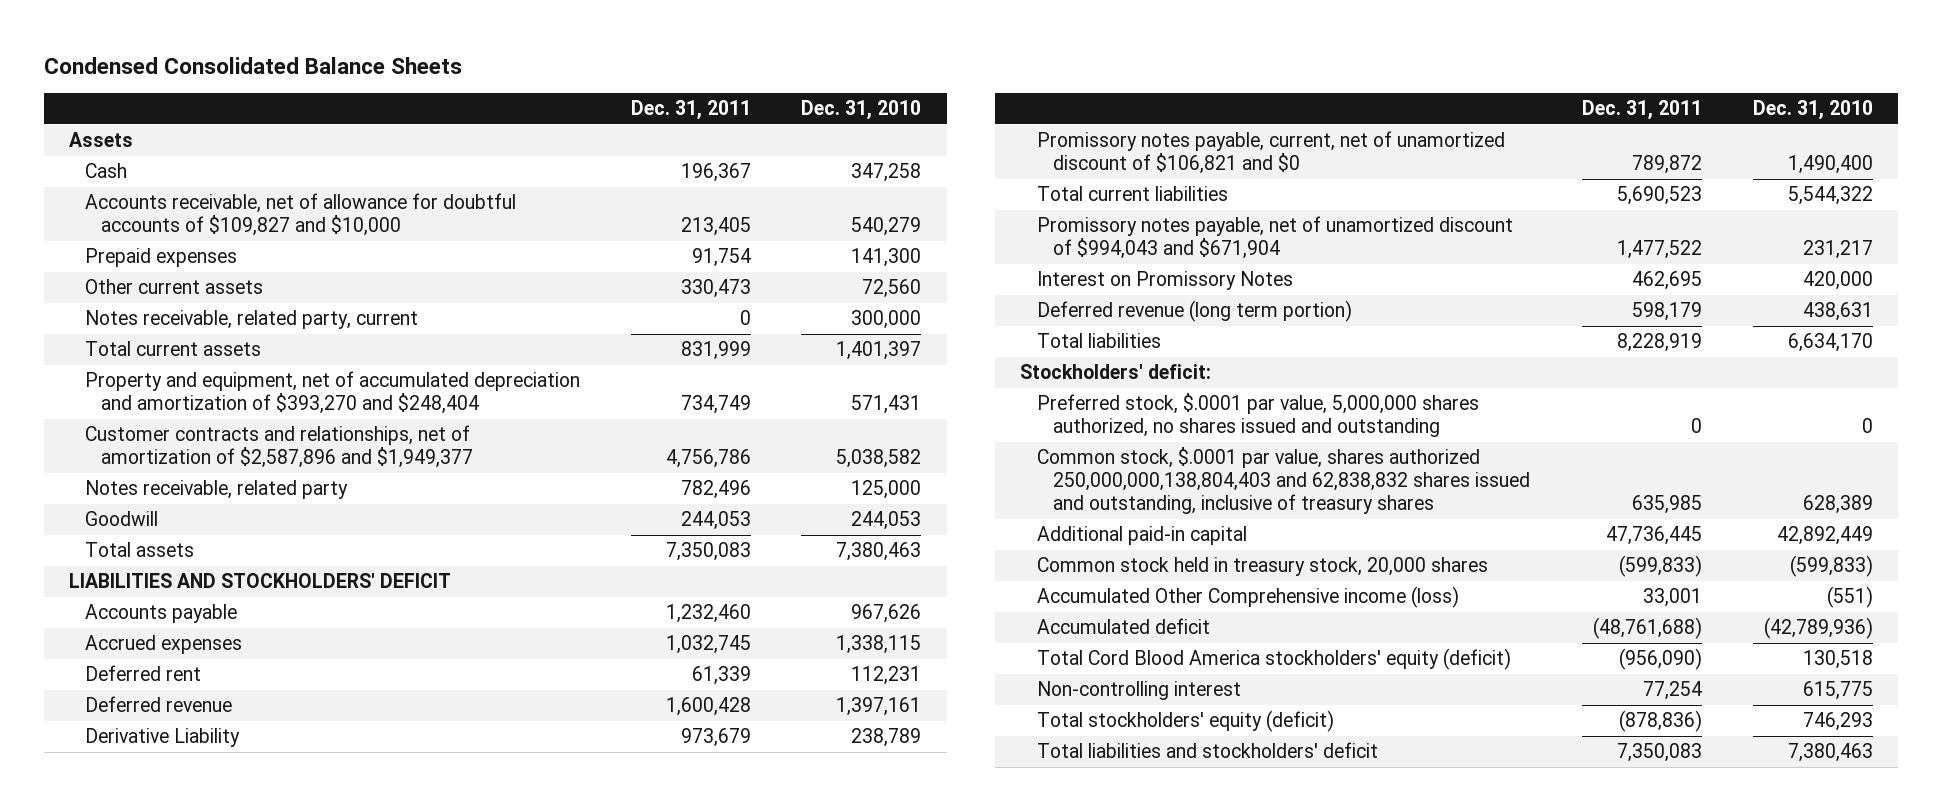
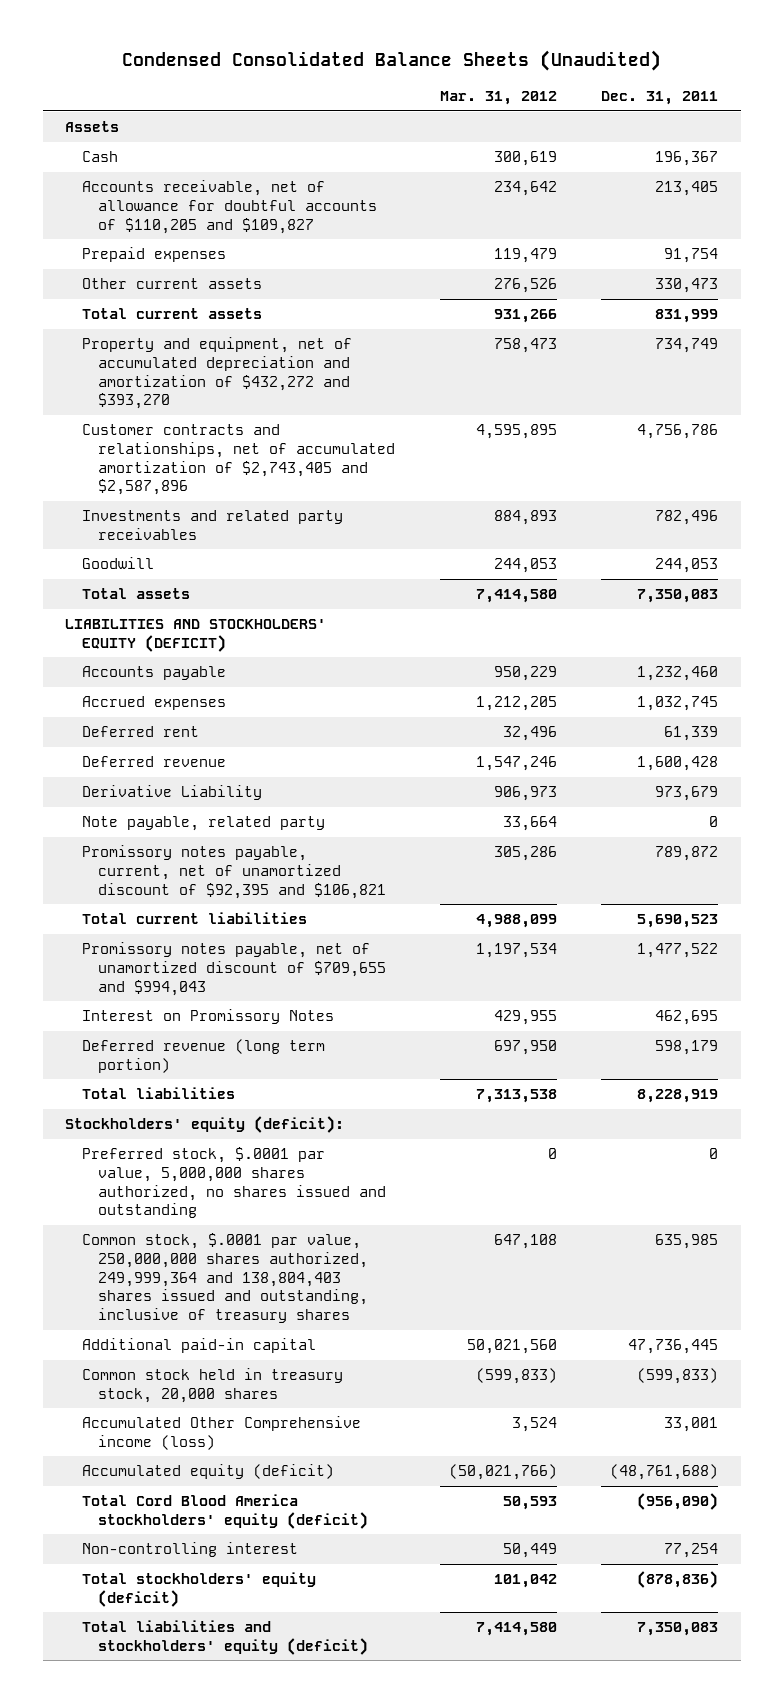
- Condensed Consolidated Balance Sheets
+ Condensed Consolidated Balance Sheets (Unaudited)
- | Dec. 31, 2011 | Dec. 31, 2010
+ | Mar. 31, 2012 | Dec. 31, 2011
- Accounts receivable, net of allowance for doubtful accounts of $109,827 and $10,000 | 213,405 | 540,279
+ Accounts receivable, net of allowance for doubtful accounts of $110,205 and $109,827 | 234,642 | 213,405
- Notes receivable, related party, current | 0 | 300,000
- Property and equipment, net of accumulated depreciation and amortization of $393,270 and $248,404 | 734,749 | 571,431
- Customer contracts and relationships, net of amortization of $2,587,896 and $1,949,377 | 4,756,786 | 5,038,582
- Notes receivable, related party | 782,496 | 125,000
+ Property and equipment, net of accumulated depreciation and amortization of $432,272 and $393,270 | 758,473 | 734,749
+ Customer contracts and relationships, net of accumulated amortization of $2,743,405 and $2,587,896 | 4,595,895 | 4,756,786
+ Investments and related party receivables | 884,893 | 782,496
- LIABILITIES AND STOCKHOLDERS' DEFICIT
+ LIABILITIES AND STOCKHOLDERS' EQUITY (DEFICIT)
- Promissory notes payable, current, net of unamortized discount of $106,821 and $0 | 789,872 | 1,490,400
+ Note payable, related party | 33,664 | 0
+ Promissory notes payable, current, net of unamortized discount of $92,395 and $106,821 | 305,286 | 789,872
- Promissory notes payable, net of unamortized discount of $994,043 and $671,904 | 1,477,522 | 231,217
+ Promissory notes payable, net of unamortized discount of $709,655 and $994,043 | 1,197,534 | 1,477,522
- Stockholders' deficit:
+ Stockholders' equity (deficit):
- Common stock, $.0001 par value, shares authorized 250,000,000,138,804,403 and 62,838,832 shares issued and outstanding, inclusive of treasury shares | 635,985 | 628,389
+ Common stock, $.0001 par value, 250,000,000 shares authorized, 249,999,364 and 138,804,403 shares issued and outstanding, inclusive of treasury shares | 647,108 | 635,985
- Accumulated deficit | (48,761,688) | (42,789,936)
+ Accumulated equity (deficit) | (50,021,766) | (48,761,688)
- Total liabilities and stockholders' deficit | 7,350,083 | 7,380,463
+ Total liabilities and stockholders' equity (deficit) | 7,414,580 | 7,350,083

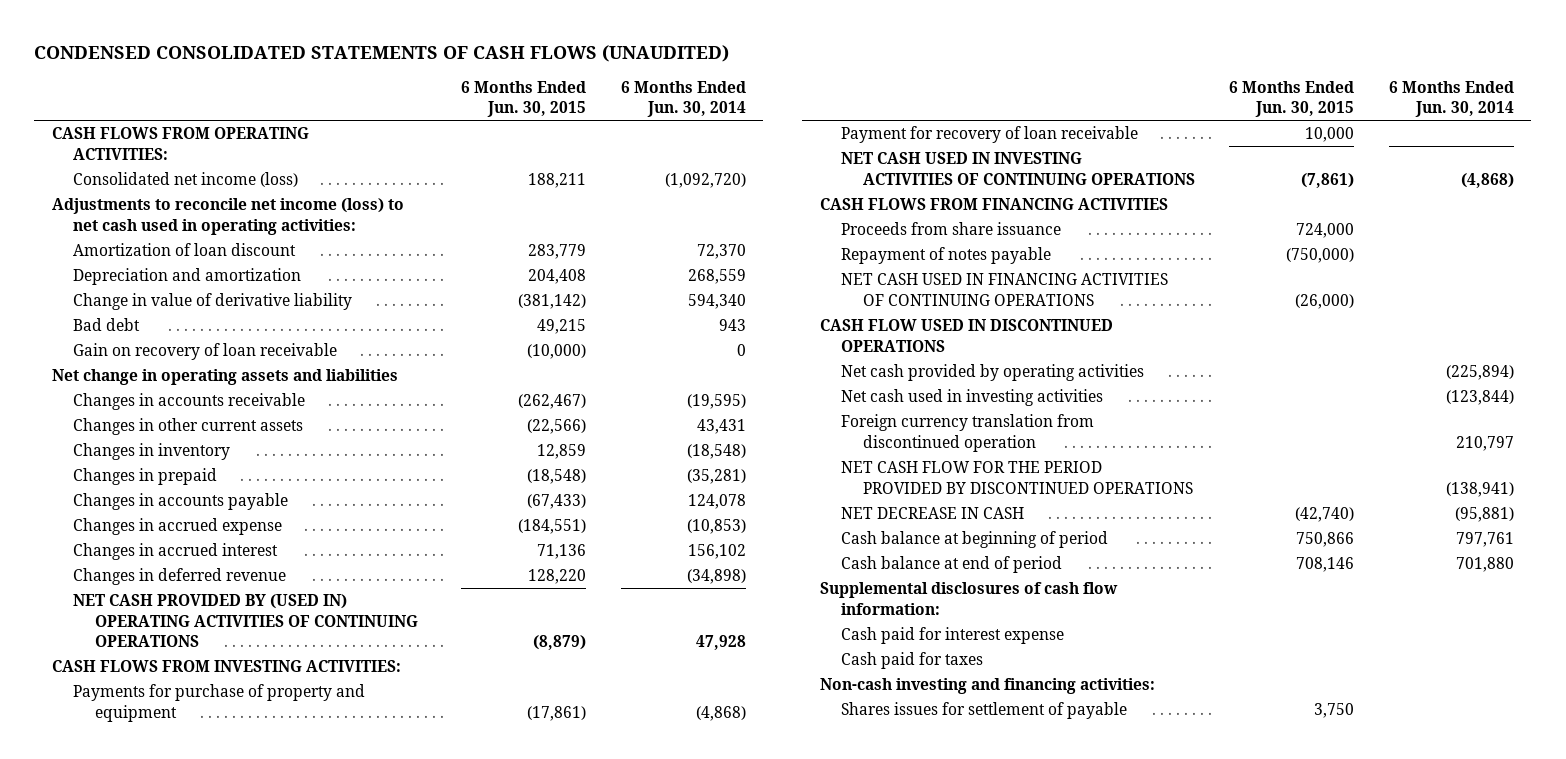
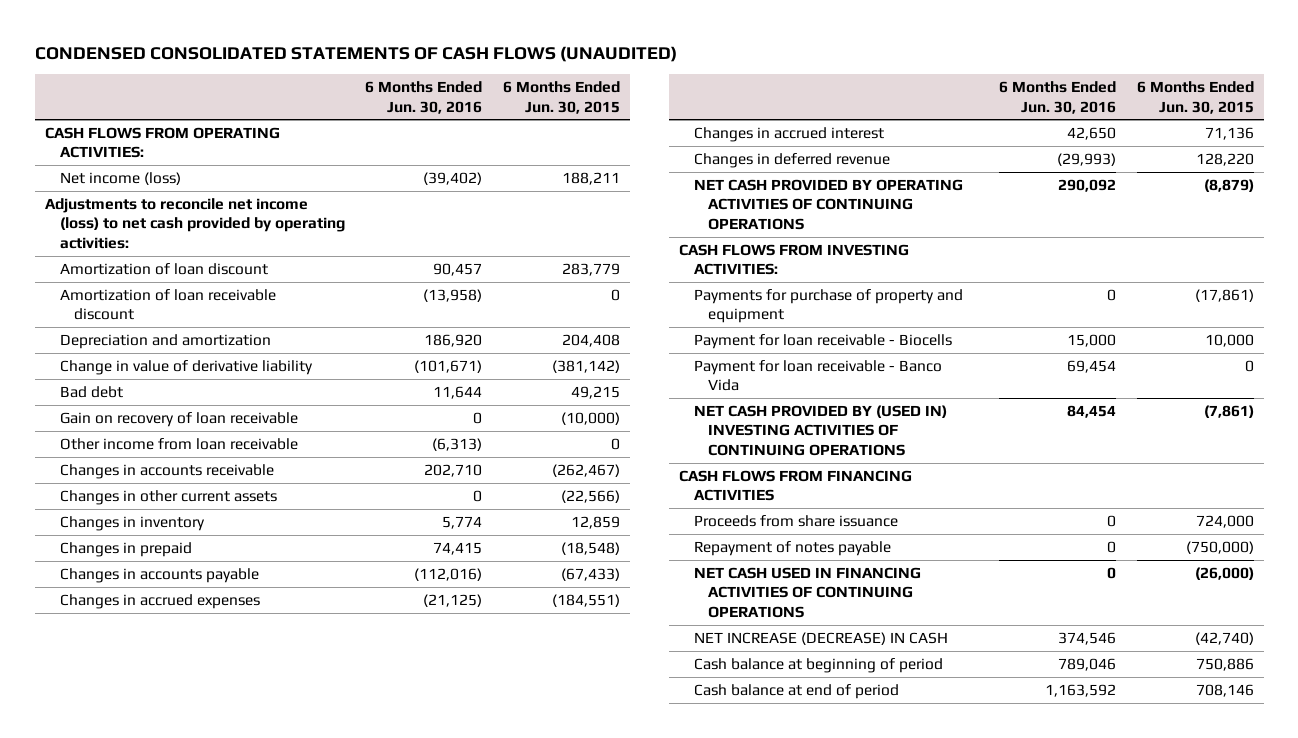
- | 6 Months Ended Jun. 30, 2015 | 6 Months Ended Jun. 30, 2014
+ | 6 Months Ended Jun. 30, 2016 | 6 Months Ended Jun. 30, 2015
- Consolidated net income (loss) | 188,211 | (1,092,720)
- Adjustments to reconcile net income (loss) to net cash used in operating activities:
+ Net income (loss) | (39,402) | 188,211
+ Adjustments to reconcile net income (loss) to net cash provided by operating activities:
+ Amortization of loan receivable discount | (13,958) | 0
- Net change in operating assets and liabilities
+ Other income from loan receivable | (6,313) | 0
- Changes in accrued expense | (184,551) | (10,853)
+ Changes in accrued expenses | (21,125) | (184,551)
- NET CASH PROVIDED BY (USED IN) OPERATING ACTIVITIES OF CONTINUING OPERATIONS | (8,879) | 47,928
+ NET CASH PROVIDED BY OPERATING ACTIVITIES OF CONTINUING OPERATIONS | 290,092 | (8,879)
- Payment for recovery of loan receivable | 10,000 |
- NET CASH USED IN INVESTING ACTIVITIES OF CONTINUING OPERATIONS | (7,861) | (4,868)
+ Payment for loan receivable - Biocells | 15,000 | 10,000
+ Payment for loan receivable - Banco Vida | 69,454 | 0
+ NET CASH PROVIDED BY (USED IN) INVESTING ACTIVITIES OF CONTINUING OPERATIONS | 84,454 | (7,861)
- CASH FLOW USED IN DISCONTINUED OPERATIONS
- Net cash provided by operating activities | | (225,894)
- Net cash used in investing activities | | (123,844)
- Foreign currency translation from discontinued operation | | 210,797
- NET CASH FLOW FOR THE PERIOD PROVIDED BY DISCONTINUED OPERATIONS | | (138,941)
- NET DECREASE IN CASH | (42,740) | (95,881)
- Cash balance at beginning of period | 750,866 | 797,761
+ NET INCREASE (DECREASE) IN CASH | 374,546 | (42,740)
+ Cash balance at beginning of period | 789,046 | 750,886
- Supplemental disclosures of cash flow information:
- Cash paid for interest expense
- Cash paid for taxes
- Non-cash investing and financing activities:
- Shares issues for settlement of payable | 3,750 |

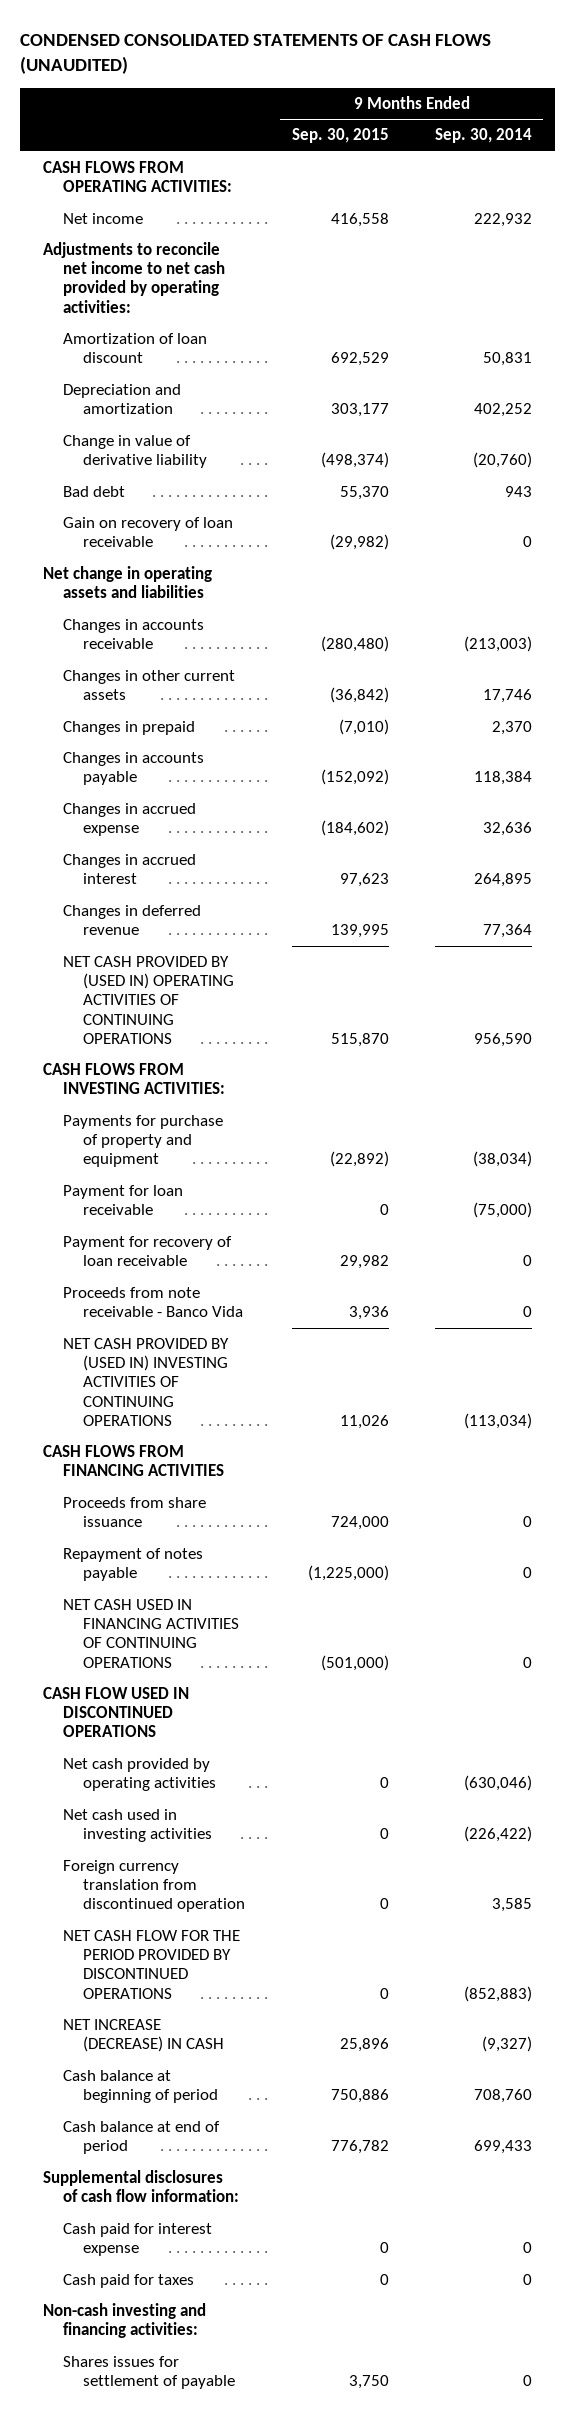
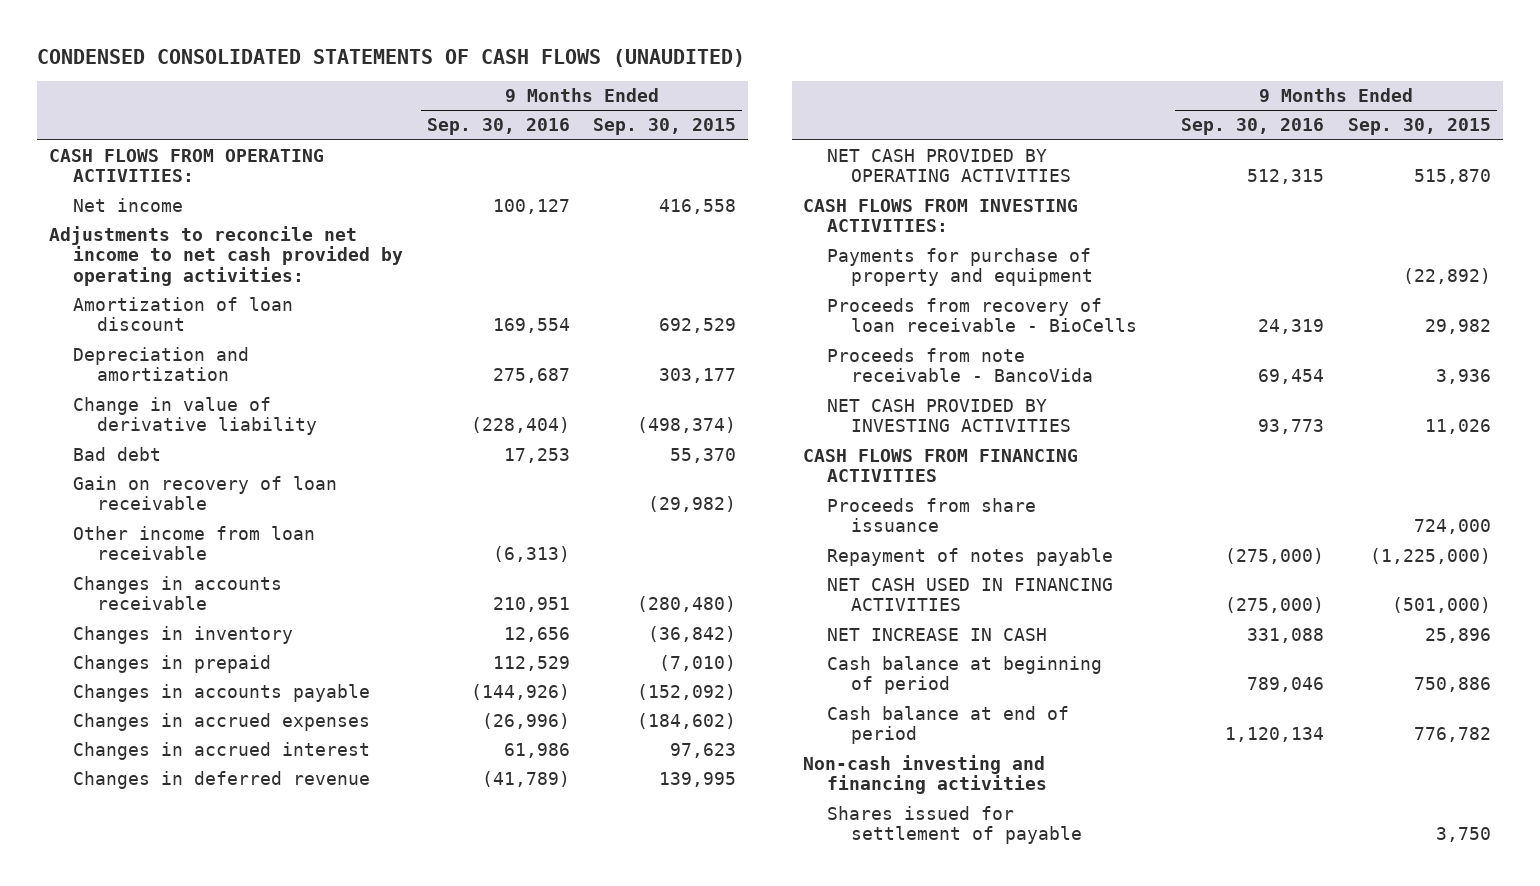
- | 9 Months Ended Sep. 30, 2015 | 9 Months Ended Sep. 30, 2014
+ | 9 Months Ended Sep. 30, 2016 | 9 Months Ended Sep. 30, 2015
- Net change in operating assets and liabilities
+ Other income from loan receivable | (6,313) |
- Changes in other current assets | (36,842) | 17,746
+ Changes in inventory | 12,656 | (36,842)
- Changes in accrued expense | (184,602) | 32,636
+ Changes in accrued expenses | (26,996) | (184,602)
- NET CASH PROVIDED BY (USED IN) OPERATING ACTIVITIES OF CONTINUING OPERATIONS | 515,870 | 956,590
+ NET CASH PROVIDED BY OPERATING ACTIVITIES | 512,315 | 515,870
- Payment for loan receivable | 0 | (75,000)
- Payment for recovery of loan receivable | 29,982 | 0
- Proceeds from note receivable - Banco Vida | 3,936 | 0
- NET CASH PROVIDED BY (USED IN) INVESTING ACTIVITIES OF CONTINUING OPERATIONS | 11,026 | (113,034)
+ Proceeds from recovery of loan receivable - BioCells | 24,319 | 29,982
+ Proceeds from note receivable - BancoVida | 69,454 | 3,936
+ NET CASH PROVIDED BY INVESTING ACTIVITIES | 93,773 | 11,026
- NET CASH USED IN FINANCING ACTIVITIES OF CONTINUING OPERATIONS | (501,000) | 0
- CASH FLOW USED IN DISCONTINUED OPERATIONS
- Net cash provided by operating activities | 0 | (630,046)
- Net cash used in investing activities | 0 | (226,422)
- Foreign currency translation from discontinued operation | 0 | 3,585
- NET CASH FLOW FOR THE PERIOD PROVIDED BY DISCONTINUED OPERATIONS | 0 | (852,883)
- NET INCREASE (DECREASE) IN CASH | 25,896 | (9,327)
+ NET CASH USED IN FINANCING ACTIVITIES | (275,000) | (501,000)
+ NET INCREASE IN CASH | 331,088 | 25,896
- Supplemental disclosures of cash flow information:
- Cash paid for interest expense | 0 | 0
- Cash paid for taxes | 0 | 0
- Non-cash investing and financing activities:
- Shares issues for settlement of payable | 3,750 | 0
+ Non-cash investing and financing activities
+ Shares issued for settlement of payable | | 3,750

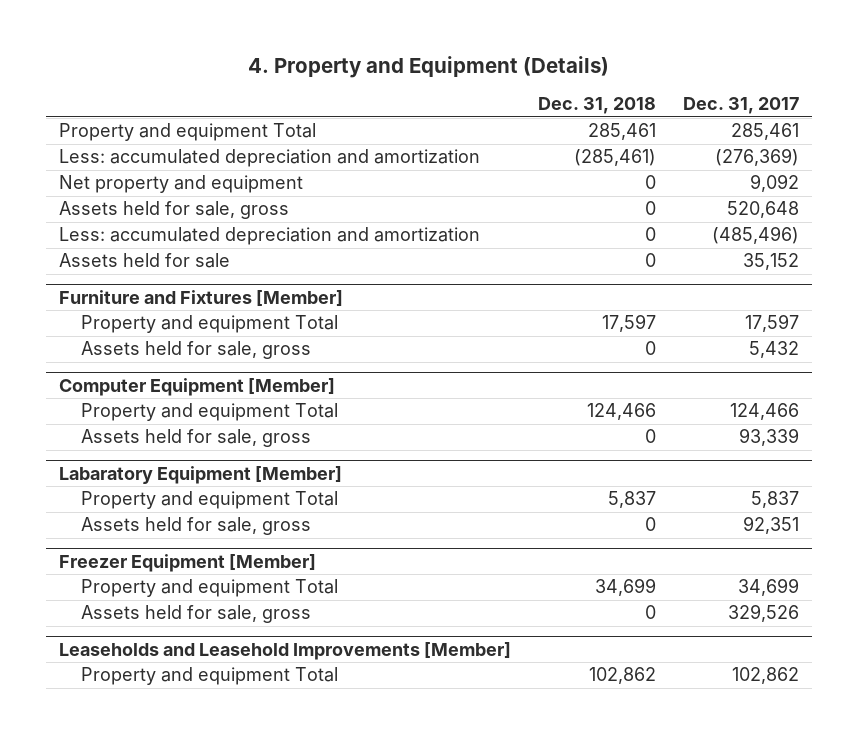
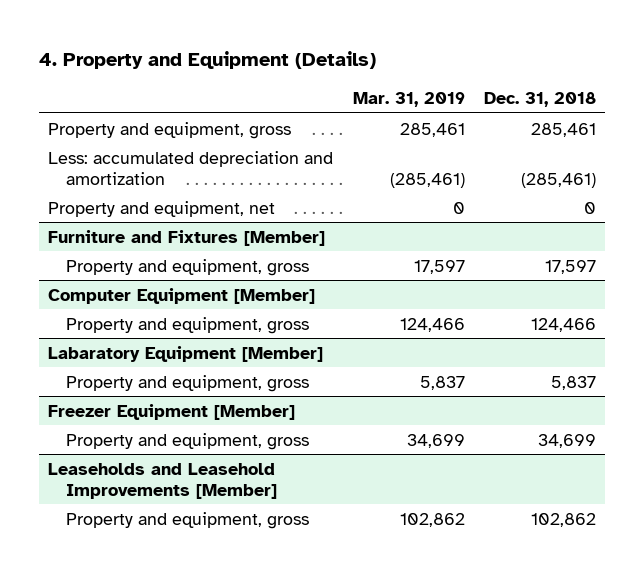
- | Dec. 31, 2018 | Dec. 31, 2017
+ | Mar. 31, 2019 | Dec. 31, 2018
- Property and equipment Total | 285,461 | 285,461
+ Property and equipment, gross | 285,461 | 285,461
- Net property and equipment | 0 | 9,092
- Assets held for sale, gross | 0 | 520,648
- Less: accumulated depreciation and amortization | 0 | (485,496)
- Assets held for sale | 0 | 35,152
+ Property and equipment, net | 0 | 0
@ Furniture and Fixtures [Member]
- Property and equipment Total | 17,597 | 17,597
- Assets held for sale, gross | 0 | 5,432
+ Property and equipment, gross | 17,597 | 17,597
@ Computer Equipment [Member]
- Property and equipment Total | 124,466 | 124,466
- Assets held for sale, gross | 0 | 93,339
+ Property and equipment, gross | 124,466 | 124,466
@ Labaratory Equipment [Member]
- Property and equipment Total | 5,837 | 5,837
- Assets held for sale, gross | 0 | 92,351
+ Property and equipment, gross | 5,837 | 5,837
@ Freezer Equipment [Member]
- Property and equipment Total | 34,699 | 34,699
- Assets held for sale, gross | 0 | 329,526
+ Property and equipment, gross | 34,699 | 34,699
@ Leaseholds and Leasehold Improvements [Member]
- Property and equipment Total | 102,862 | 102,862
+ Property and equipment, gross | 102,862 | 102,862

